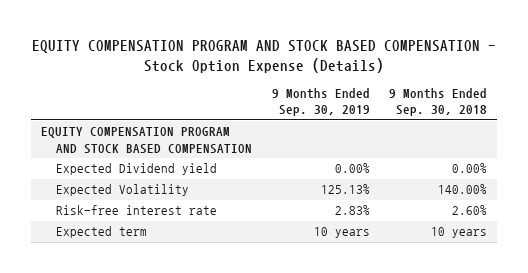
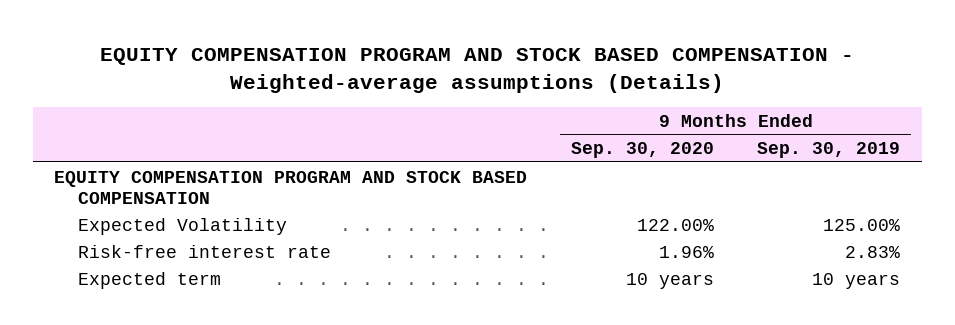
- EQUITY COMPENSATION PROGRAM AND STOCK BASED COMPENSATION - Stock Option Expense (Details)
+ EQUITY COMPENSATION PROGRAM AND STOCK BASED COMPENSATION - Weighted-average assumptions (Details)
- | 9 Months Ended Sep. 30, 2019 | 9 Months Ended Sep. 30, 2018
+ | 9 Months Ended Sep. 30, 2020 | 9 Months Ended Sep. 30, 2019
- Expected Dividend yield | 0.00% | 0.00%
- Expected Volatility | 125.13% | 140.00%
+ Expected Volatility | 122.00% | 125.00%

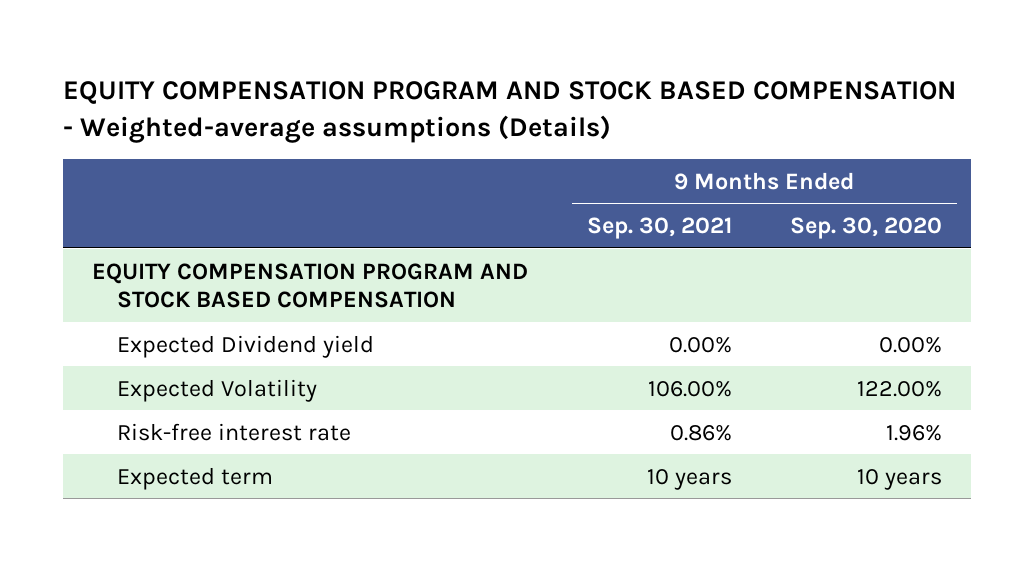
- | 9 Months Ended Sep. 30, 2020 | 9 Months Ended Sep. 30, 2019
+ | 9 Months Ended Sep. 30, 2021 | 9 Months Ended Sep. 30, 2020
+ Expected Dividend yield | 0.00% | 0.00%

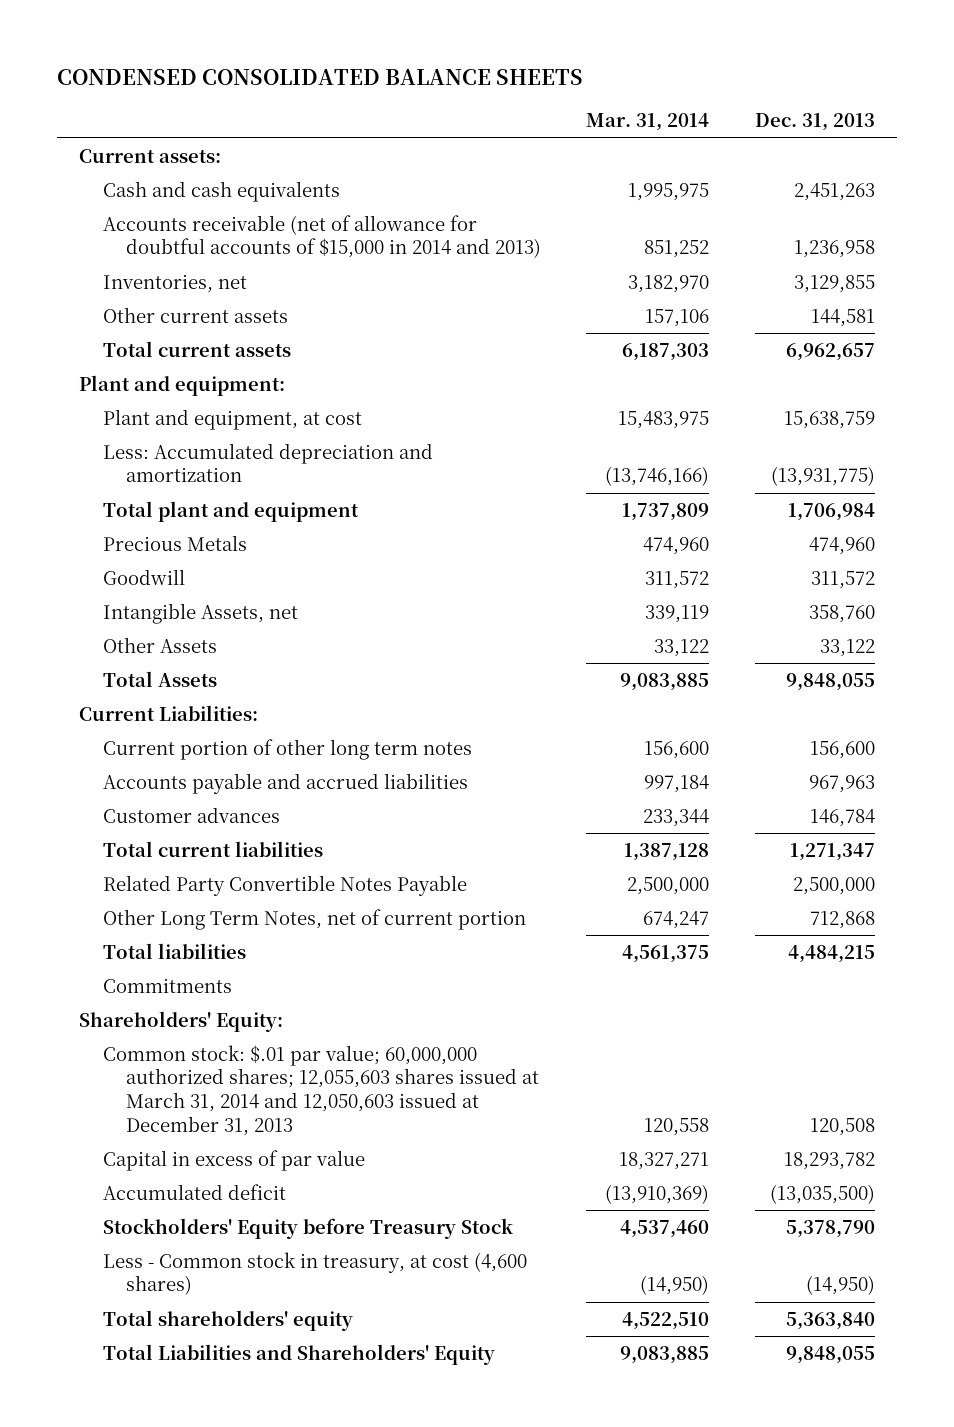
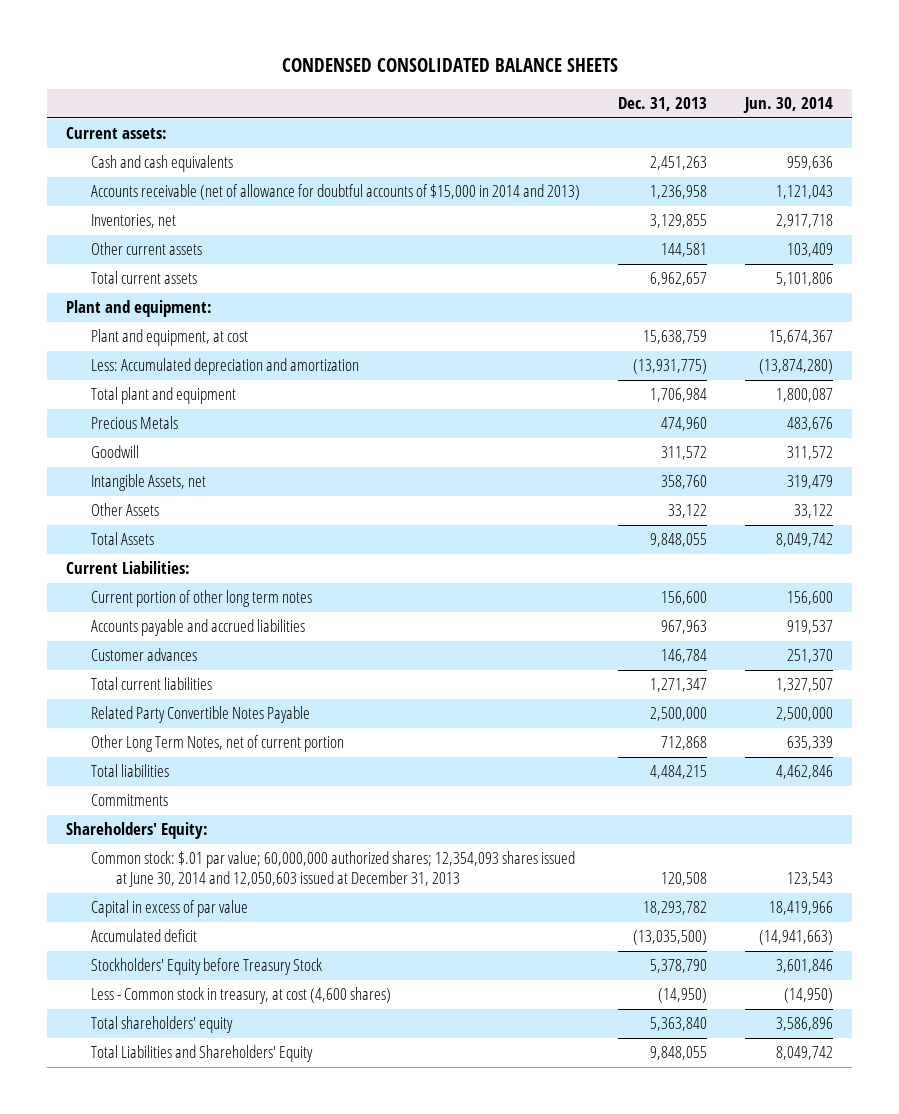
- | Mar. 31, 2014 | Dec. 31, 2013
+ | Dec. 31, 2013 | Jun. 30, 2014
- Common stock: $.01 par value; 60,000,000 authorized shares; 12,055,603 shares issued at March 31, 2014 and 12,050,603 issued at December 31, 2013 | 120,558 | 120,508
+ Common stock: $.01 par value; 60,000,000 authorized shares; 12,354,093 shares issued at June 30, 2014 and 12,050,603 issued at December 31, 2013 | 120,508 | 123,543

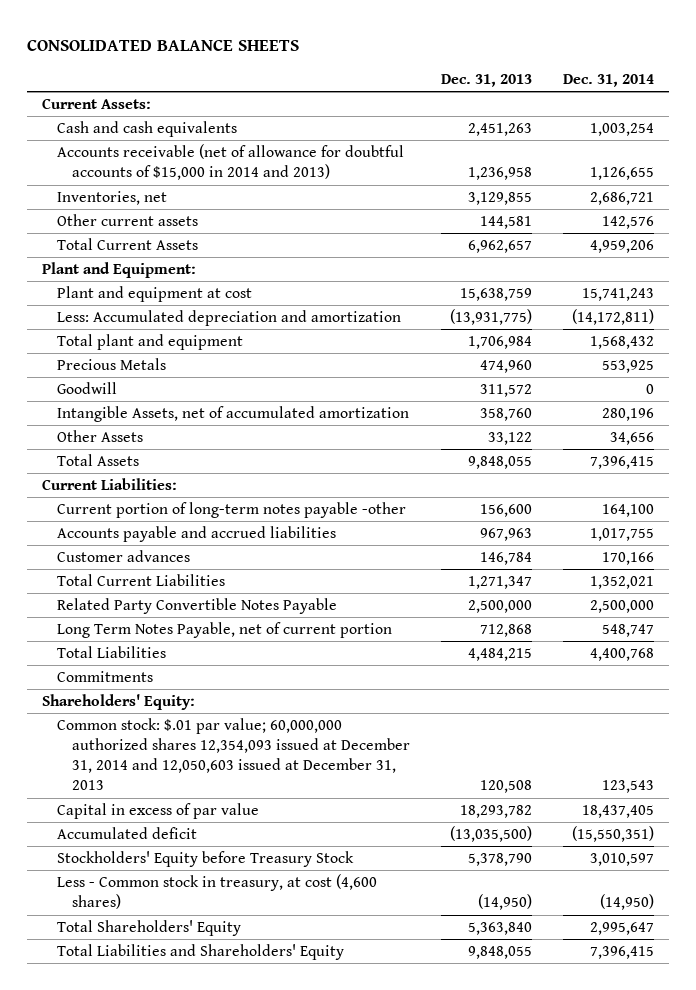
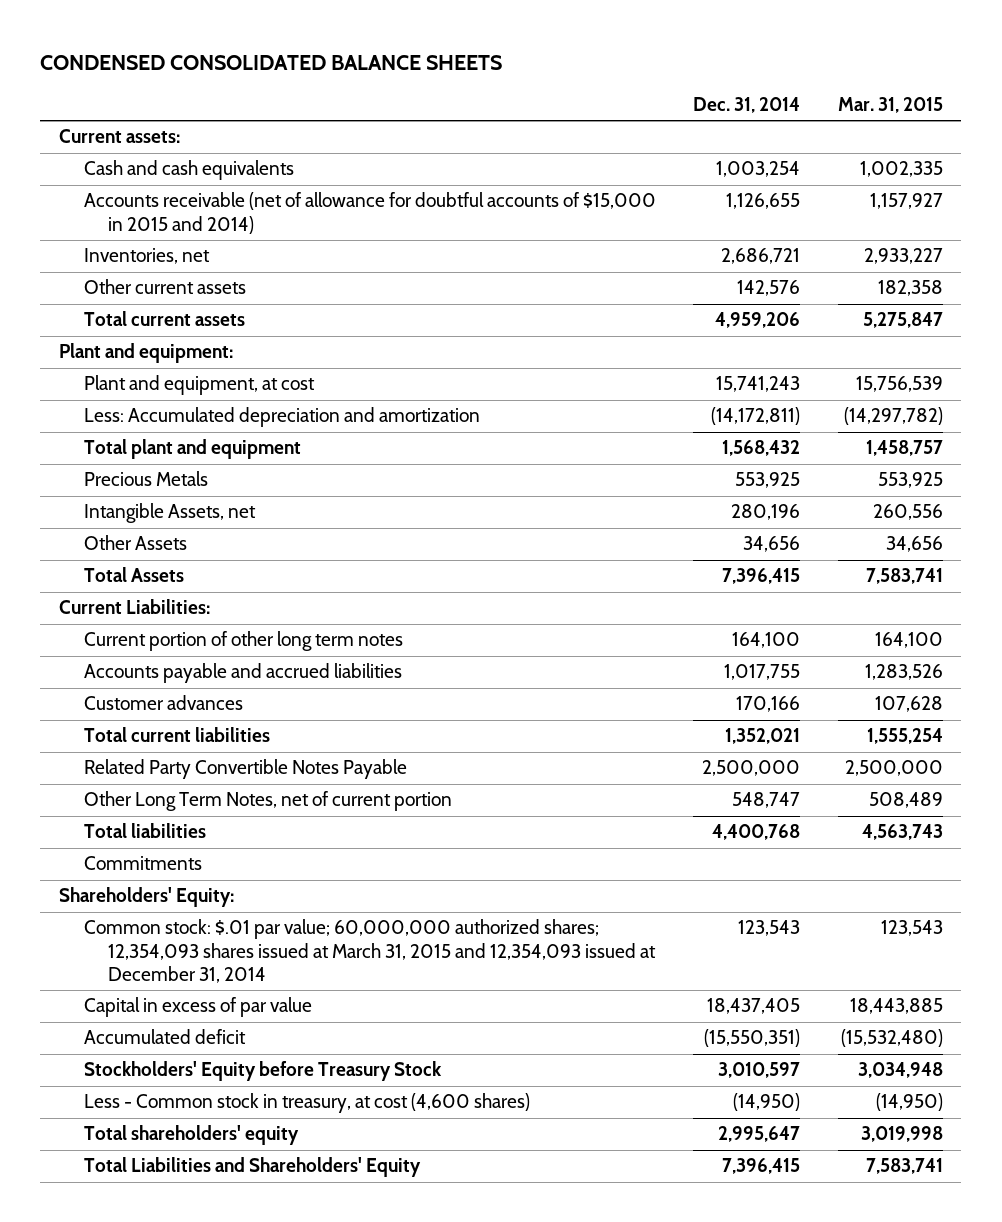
- CONSOLIDATED BALANCE SHEETS
+ CONDENSED CONSOLIDATED BALANCE SHEETS
- | Dec. 31, 2013 | Dec. 31, 2014
+ | Dec. 31, 2014 | Mar. 31, 2015
- Current Assets:
+ Current assets:
- Accounts receivable (net of allowance for doubtful accounts of $15,000 in 2014 and 2013) | 1,236,958 | 1,126,655
+ Accounts receivable (net of allowance for doubtful accounts of $15,000 in 2015 and 2014) | 1,126,655 | 1,157,927
- Total Current Assets | 6,962,657 | 4,959,206
- Plant and Equipment:
- Plant and equipment at cost | 15,638,759 | 15,741,243
+ Total current assets | 4,959,206 | 5,275,847
+ Plant and equipment:
+ Plant and equipment, at cost | 15,741,243 | 15,756,539
- Goodwill | 311,572 | 0
- Intangible Assets, net of accumulated amortization | 358,760 | 280,196
+ Intangible Assets, net | 280,196 | 260,556
- Current portion of long-term notes payable -other | 156,600 | 164,100
+ Current portion of other long term notes | 164,100 | 164,100
- Total Current Liabilities | 1,271,347 | 1,352,021
+ Total current liabilities | 1,352,021 | 1,555,254
- Long Term Notes Payable, net of current portion | 712,868 | 548,747
- Total Liabilities | 4,484,215 | 4,400,768
+ Other Long Term Notes, net of current portion | 548,747 | 508,489
+ Total liabilities | 4,400,768 | 4,563,743
- Common stock: $.01 par value; 60,000,000 authorized shares 12,354,093 issued at December 31, 2014 and 12,050,603 issued at December 31, 2013 | 120,508 | 123,543
+ Common stock: $.01 par value; 60,000,000 authorized shares; 12,354,093 shares issued at March 31, 2015 and 12,354,093 issued at December 31, 2014 | 123,543 | 123,543
- Total Shareholders' Equity | 5,363,840 | 2,995,647
+ Total shareholders' equity | 2,995,647 | 3,019,998

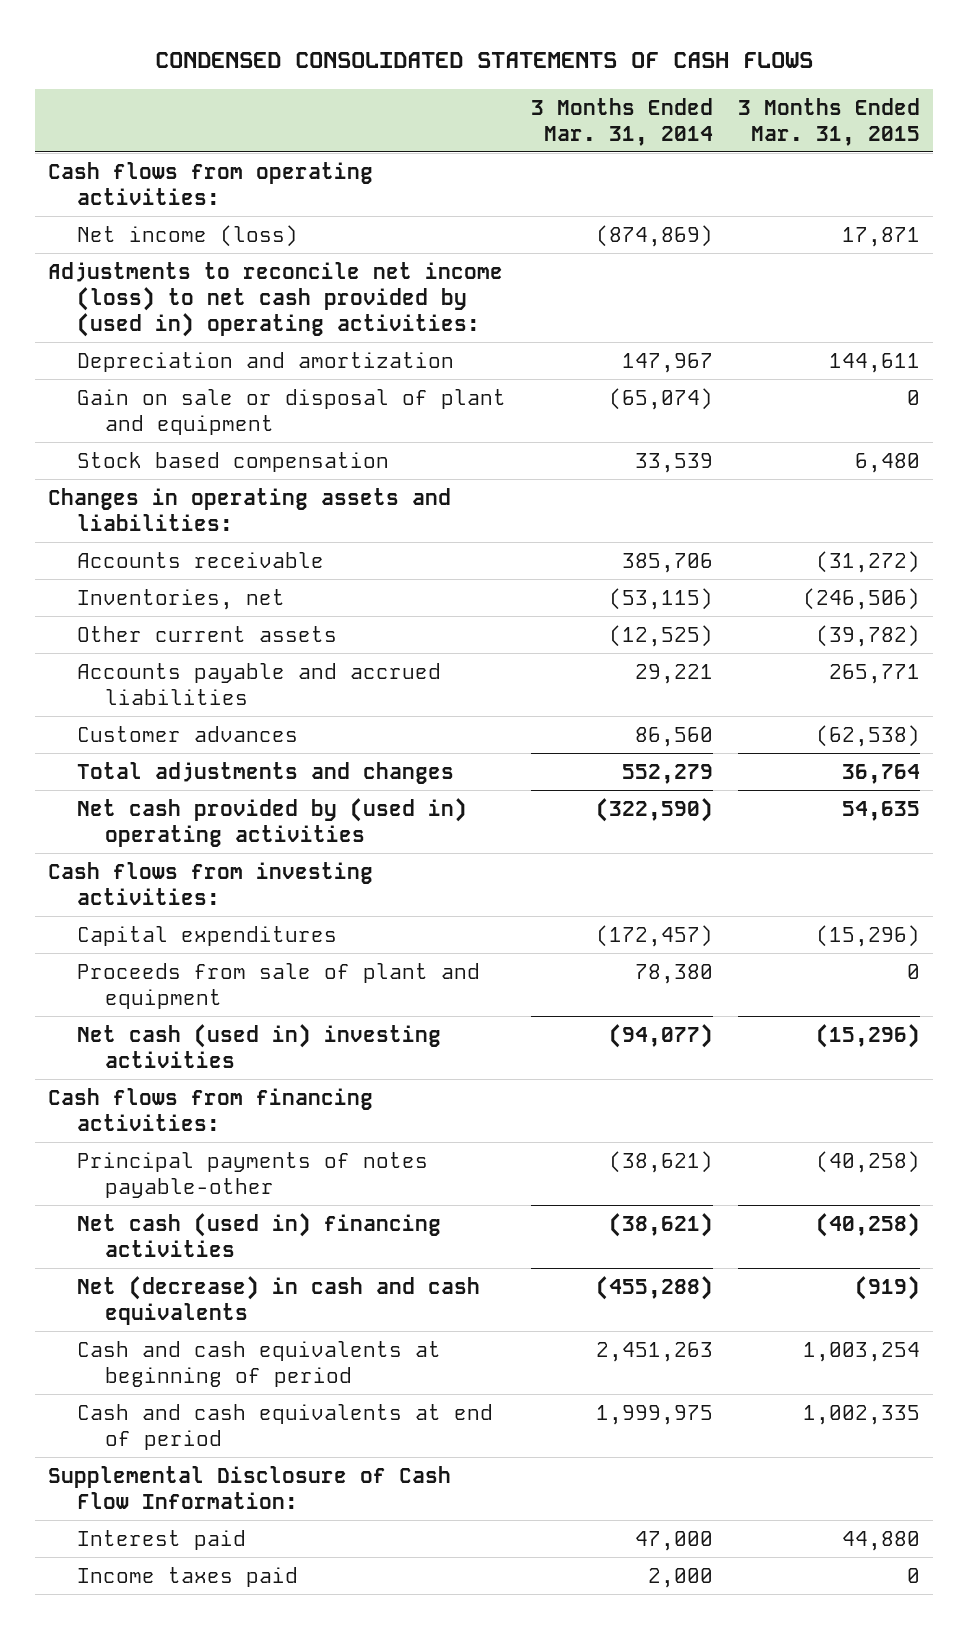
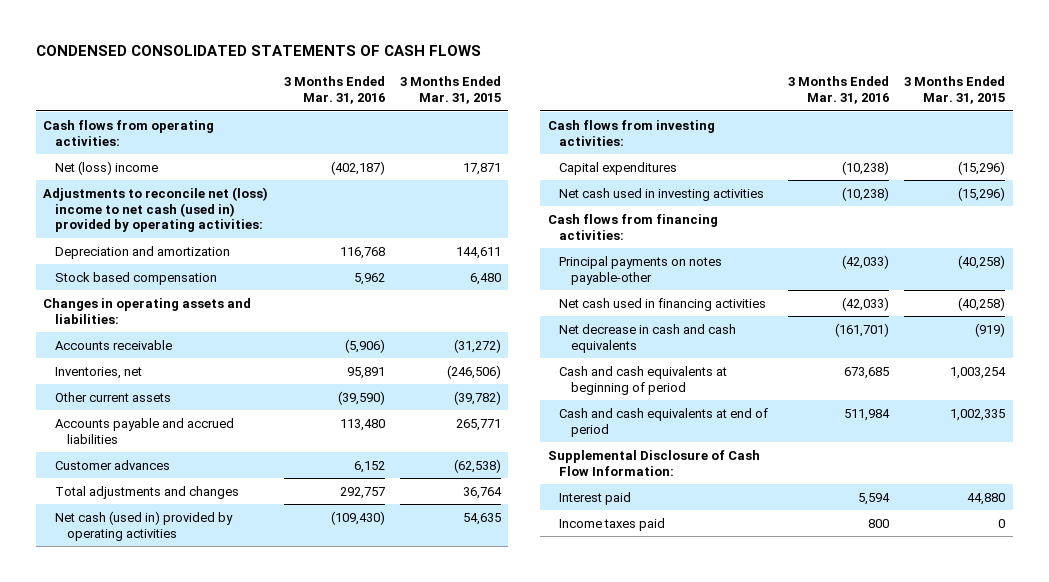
- | 3 Months Ended Mar. 31, 2014 | 3 Months Ended Mar. 31, 2015
+ | 3 Months Ended Mar. 31, 2016 | 3 Months Ended Mar. 31, 2015
- Net income (loss) | (874,869) | 17,871
- Adjustments to reconcile net income (loss) to net cash provided by (used in) operating activities:
+ Net (loss) income | (402,187) | 17,871
+ Adjustments to reconcile net (loss) income to net cash (used in) provided by operating activities:
- Gain on sale or disposal of plant and equipment | (65,074) | 0
- Net cash provided by (used in) operating activities | (322,590) | 54,635
+ Net cash (used in) provided by operating activities | (109,430) | 54,635
- Proceeds from sale of plant and equipment | 78,380 | 0
- Net cash (used in) investing activities | (94,077) | (15,296)
+ Net cash used in investing activities | (10,238) | (15,296)
- Principal payments of notes payable-other | (38,621) | (40,258)
- Net cash (used in) financing activities | (38,621) | (40,258)
- Net (decrease) in cash and cash equivalents | (455,288) | (919)
+ Principal payments on notes payable-other | (42,033) | (40,258)
+ Net cash used in financing activities | (42,033) | (40,258)
+ Net decrease in cash and cash equivalents | (161,701) | (919)

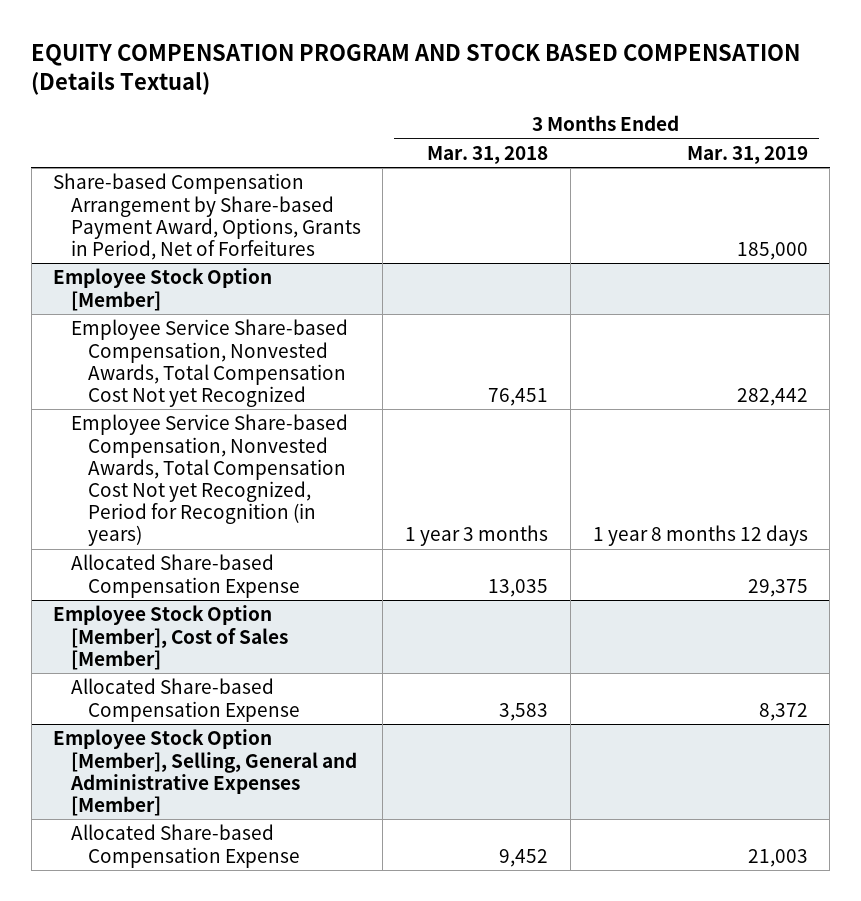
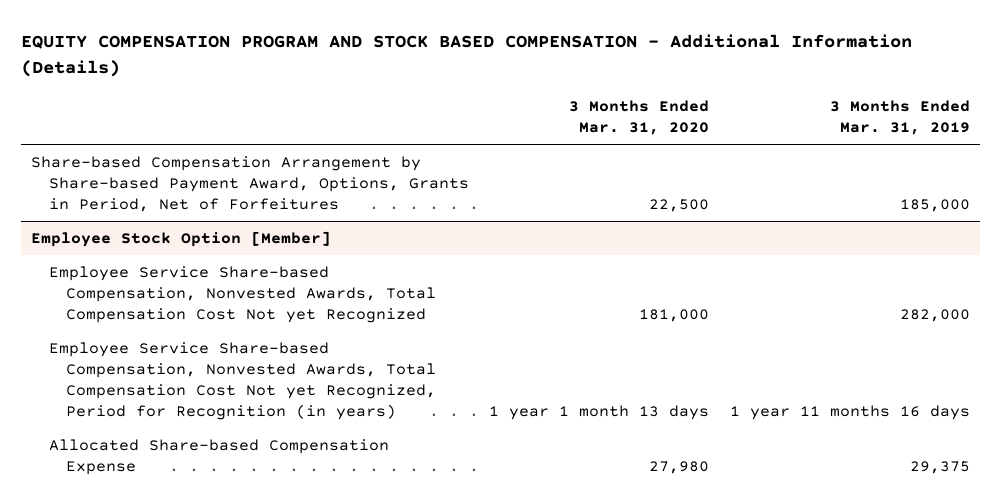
- EQUITY COMPENSATION PROGRAM AND STOCK BASED COMPENSATION (Details Textual)
+ EQUITY COMPENSATION PROGRAM AND STOCK BASED COMPENSATION - Additional Information (Details)
- | 3 Months Ended Mar. 31, 2018 | 3 Months Ended Mar. 31, 2019
+ | 3 Months Ended Mar. 31, 2020 | 3 Months Ended Mar. 31, 2019
@ Employee Stock Option [Member]
- Employee Service Share-based Compensation, Nonvested Awards, Total Compensation Cost Not yet Recognized | 76,451 | 282,442
- Employee Service Share-based Compensation, Nonvested Awards, Total Compensation Cost Not yet Recognized, Period for Recognition (in years) | 1 year 3 months | 1 year 8 months 12 days
+ Employee Service Share-based Compensation, Nonvested Awards, Total Compensation Cost Not yet Recognized | 181,000 | 282,000
+ Employee Service Share-based Compensation, Nonvested Awards, Total Compensation Cost Not yet Recognized, Period for Recognition (in years) | 1 year 1 month 13 days | 1 year 11 months 16 days
- Employee Stock Option [Member], Cost of Sales [Member]
- Allocated Share-based Compensation Expense | 3,583 | 8,372
- Employee Stock Option [Member], Selling, General and Administrative Expenses [Member]
- Allocated Share-based Compensation Expense | 9,452 | 21,003

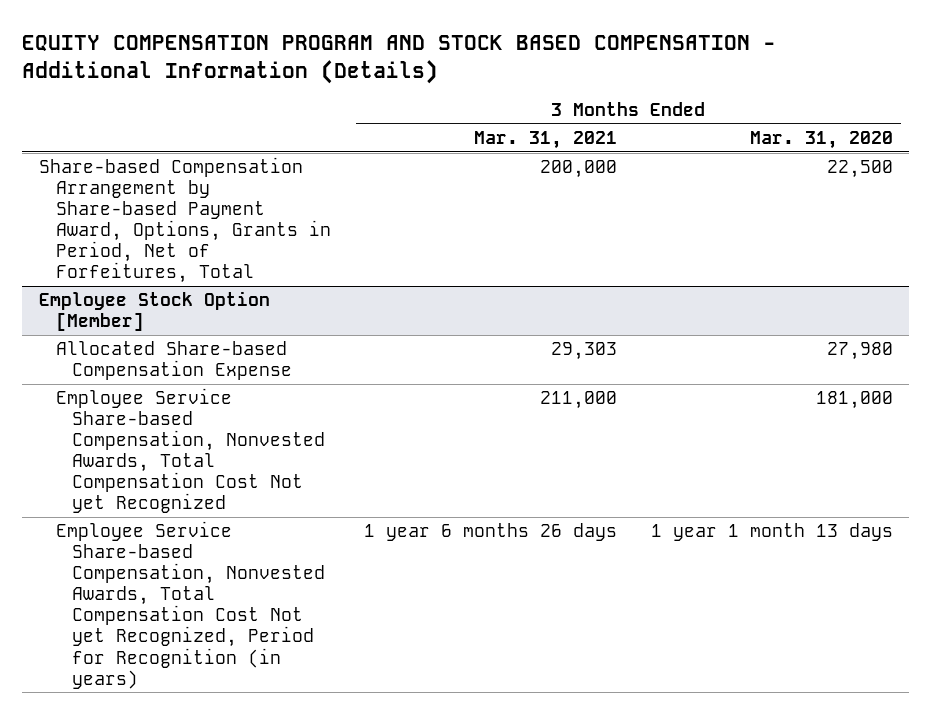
- | 3 Months Ended Mar. 31, 2020 | 3 Months Ended Mar. 31, 2019
+ | 3 Months Ended Mar. 31, 2021 | 3 Months Ended Mar. 31, 2020
- Share-based Compensation Arrangement by Share-based Payment Award, Options, Grants in Period, Net of Forfeitures | 22,500 | 185,000
+ Share-based Compensation Arrangement by Share-based Payment Award, Options, Grants in Period, Net of Forfeitures, Total | 200,000 | 22,500
@ Employee Stock Option [Member]
moved up: Allocated Share-based Compensation Expense | 29,303 | 27,980

